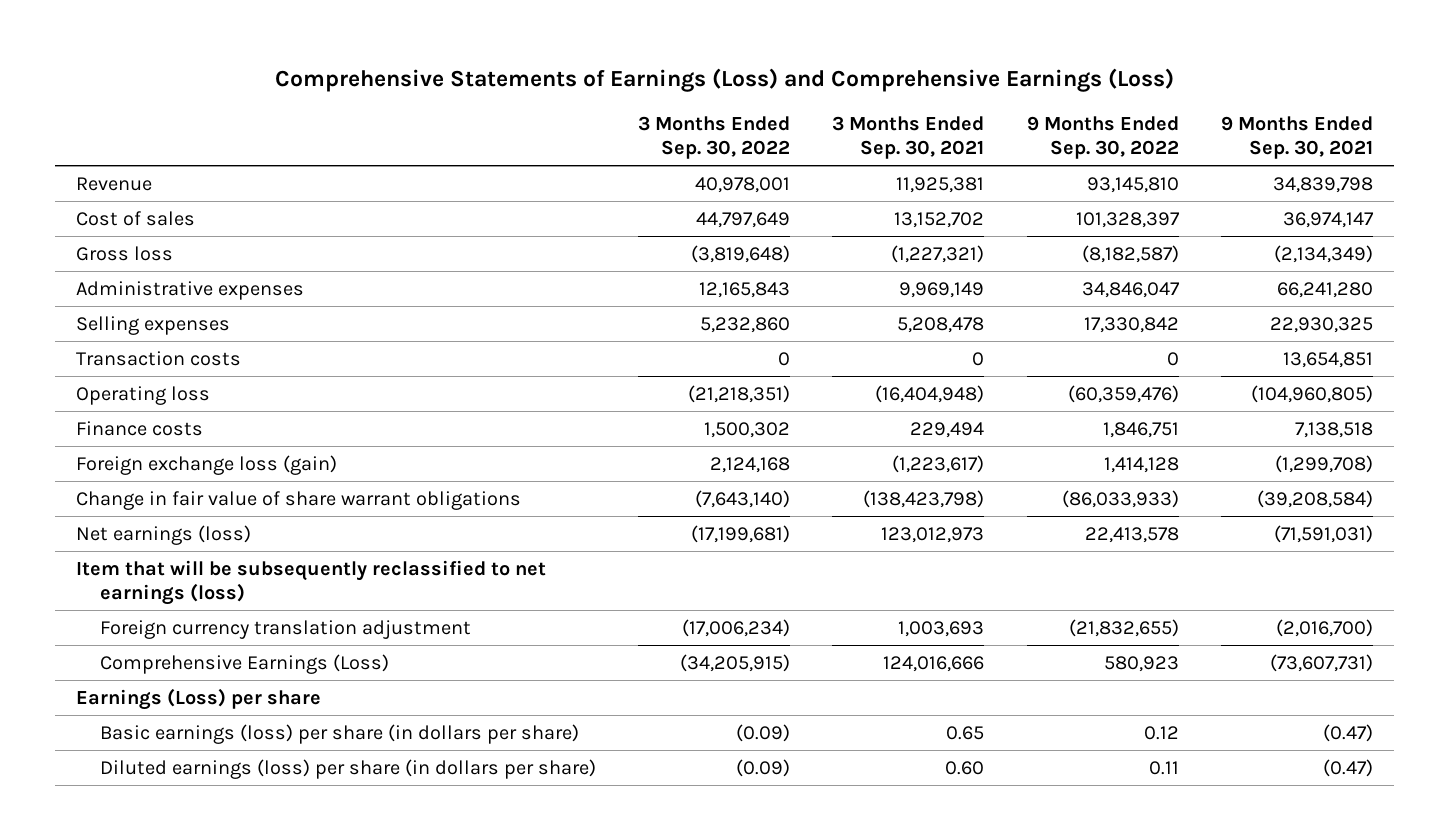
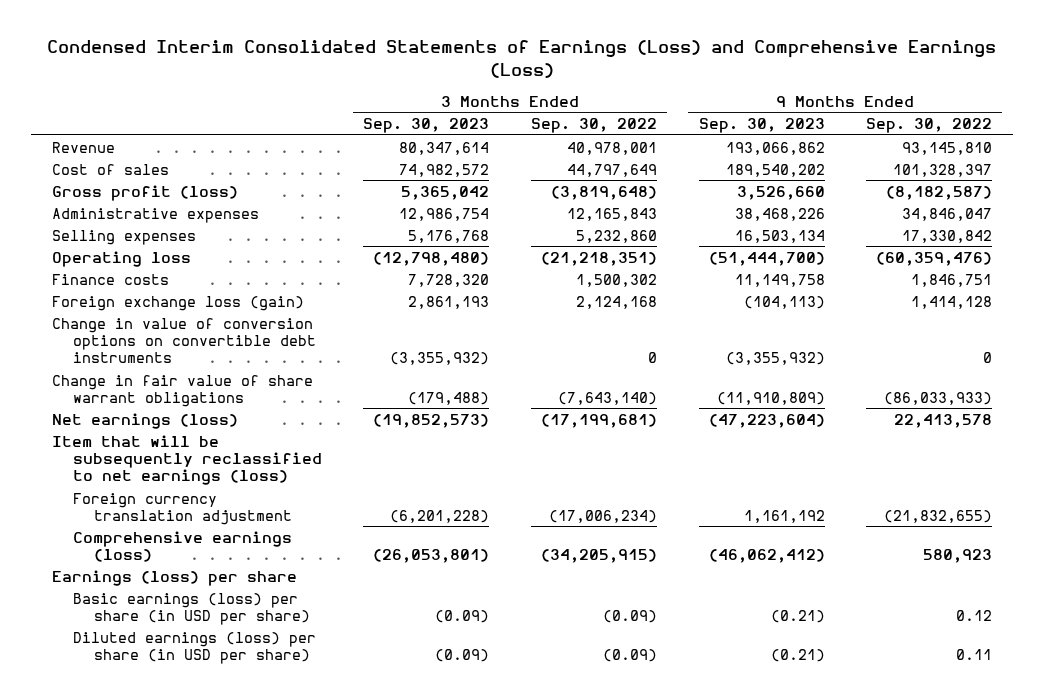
- Comprehensive Statements of Earnings (Loss) and Comprehensive Earnings (Loss)
+ Condensed Interim Consolidated Statements of Earnings (Loss) and Comprehensive Earnings (Loss)
- | 3 Months Ended Sep. 30, 2022 | 3 Months Ended Sep. 30, 2021 | 9 Months Ended Sep. 30, 2022 | 9 Months Ended Sep. 30, 2021
+ | 3 Months Ended Sep. 30, 2023 | 3 Months Ended Sep. 30, 2022 | 9 Months Ended Sep. 30, 2023 | 9 Months Ended Sep. 30, 2022
- Gross loss | (3,819,648) | (1,227,321) | (8,182,587) | (2,134,349)
+ Gross profit (loss) | 5,365,042 | (3,819,648) | 3,526,660 | (8,182,587)
- Transaction costs | 0 | 0 | 0 | 13,654,851
+ Change in value of conversion options on convertible debt instruments | (3,355,932) | 0 | (3,355,932) | 0
- Comprehensive Earnings (Loss) | (34,205,915) | 124,016,666 | 580,923 | (73,607,731)
- Earnings (Loss) per share
- Basic earnings (loss) per share (in dollars per share) | (0.09) | 0.65 | 0.12 | (0.47)
- Diluted earnings (loss) per share (in dollars per share) | (0.09) | 0.60 | 0.11 | (0.47)
+ Comprehensive earnings (loss) | (26,053,801) | (34,205,915) | (46,062,412) | 580,923
+ Earnings (loss) per share
+ Basic earnings (loss) per share (in USD per share) | (0.09) | (0.09) | (0.21) | 0.12
+ Diluted earnings (loss) per share (in USD per share) | (0.09) | (0.09) | (0.21) | 0.11

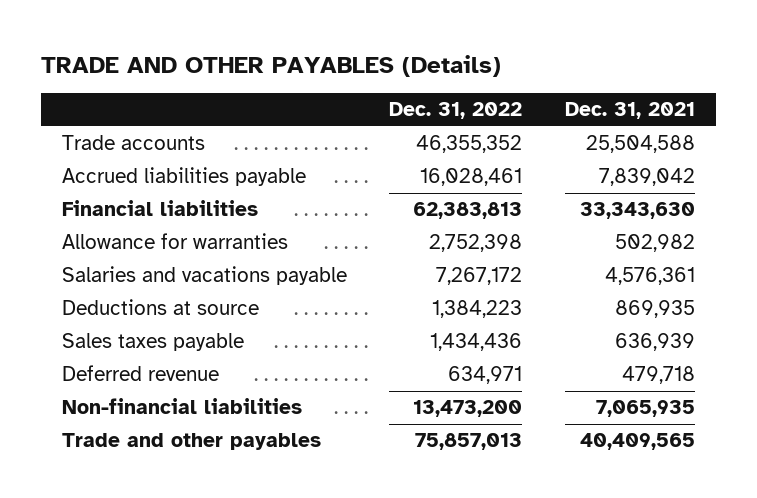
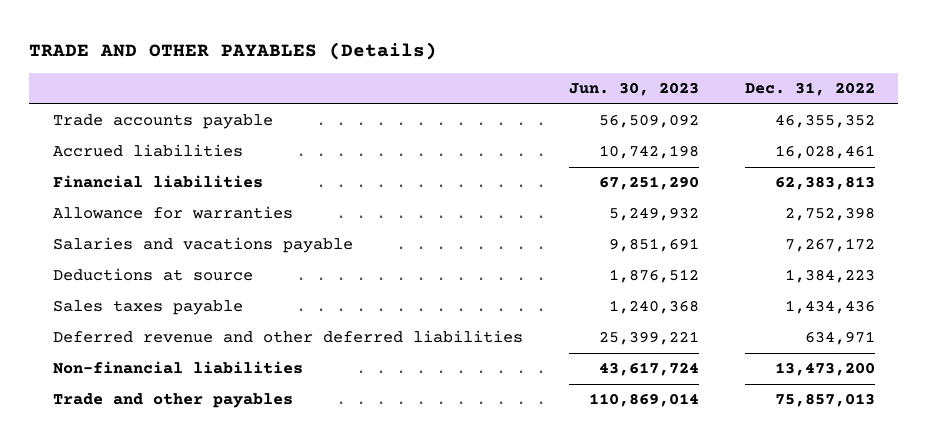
- | Dec. 31, 2022 | Dec. 31, 2021
+ | Jun. 30, 2023 | Dec. 31, 2022
- Trade accounts | 46,355,352 | 25,504,588
- Accrued liabilities payable | 16,028,461 | 7,839,042
+ Trade accounts payable | 56,509,092 | 46,355,352
+ Accrued liabilities | 10,742,198 | 16,028,461
- Deferred revenue | 634,971 | 479,718
+ Deferred revenue and other deferred liabilities | 25,399,221 | 634,971

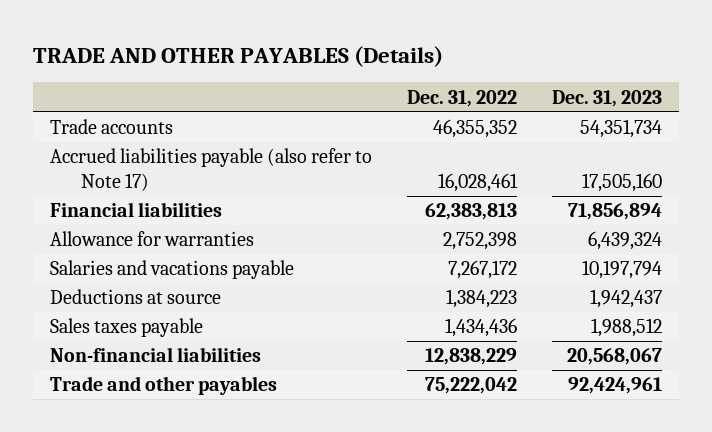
- | Jun. 30, 2023 | Dec. 31, 2022
+ | Dec. 31, 2022 | Dec. 31, 2023
- Trade accounts payable | 56,509,092 | 46,355,352
- Accrued liabilities | 10,742,198 | 16,028,461
+ Trade accounts | 46,355,352 | 54,351,734
+ Accrued liabilities payable (also refer to Note 17) | 16,028,461 | 17,505,160
- Deferred revenue and other deferred liabilities | 25,399,221 | 634,971
- Non-financial liabilities | 43,617,724 | 13,473,200
- Trade and other payables | 110,869,014 | 75,857,013
+ Non-financial liabilities | 12,838,229 | 20,568,067
+ Trade and other payables | 75,222,042 | 92,424,961

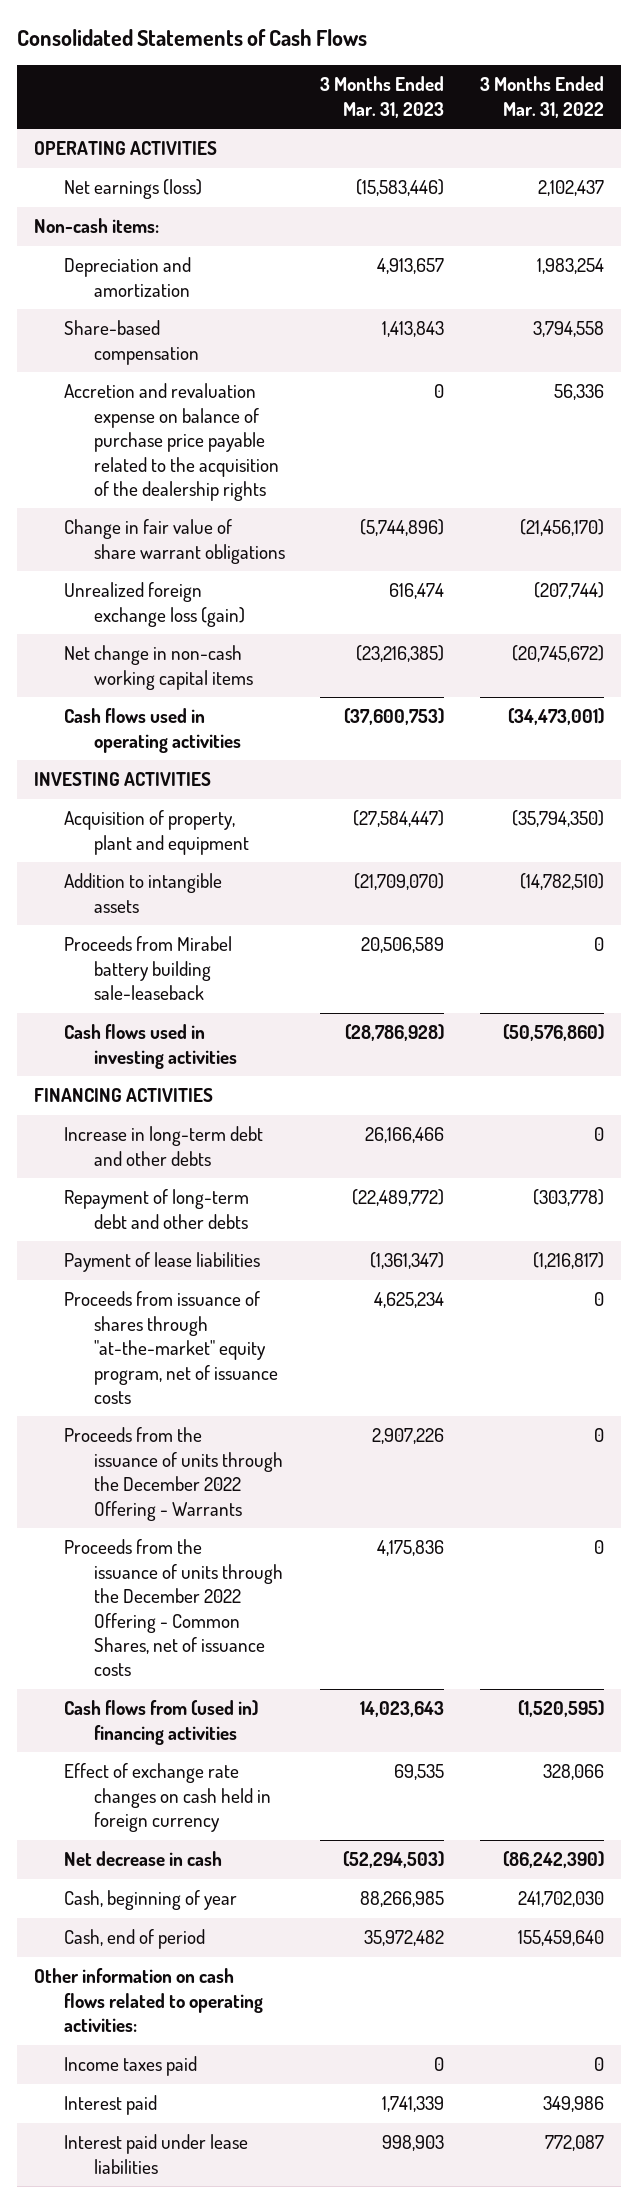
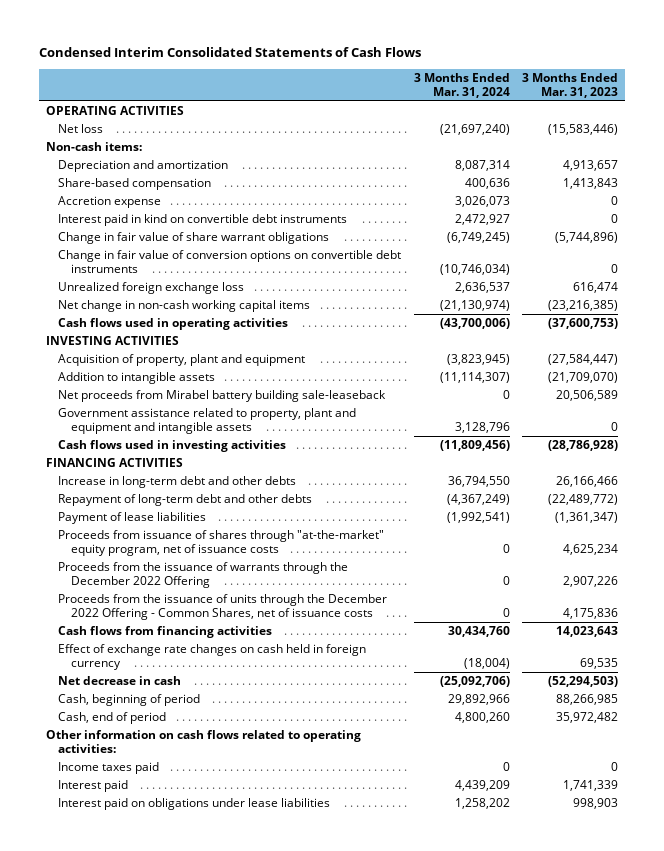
- Consolidated Statements of Cash Flows
+ Condensed Interim Consolidated Statements of Cash Flows
- | 3 Months Ended Mar. 31, 2023 | 3 Months Ended Mar. 31, 2022
+ | 3 Months Ended Mar. 31, 2024 | 3 Months Ended Mar. 31, 2023
- Net earnings (loss) | (15,583,446) | 2,102,437
+ Net loss | (21,697,240) | (15,583,446)
- Accretion and revaluation expense on balance of purchase price payable related to the acquisition of the dealership rights | 0 | 56,336
+ Accretion expense | 3,026,073 | 0
+ Interest paid in kind on convertible debt instruments | 2,472,927 | 0
- Unrealized foreign exchange loss (gain) | 616,474 | (207,744)
+ Change in fair value of conversion options on convertible debt instruments | (10,746,034) | 0
+ Unrealized foreign exchange loss | 2,636,537 | 616,474
- Proceeds from Mirabel battery building sale-leaseback | 20,506,589 | 0
+ Net proceeds from Mirabel battery building sale-leaseback | 0 | 20,506,589
+ Government assistance related to property, plant and equipment and intangible assets | 3,128,796 | 0
- Proceeds from the issuance of units through the December 2022 Offering - Warrants | 2,907,226 | 0
+ Proceeds from the issuance of warrants through the December 2022 Offering | 0 | 2,907,226
- Cash flows from (used in) financing activities | 14,023,643 | (1,520,595)
+ Cash flows from financing activities | 30,434,760 | 14,023,643
- Cash, beginning of year | 88,266,985 | 241,702,030
+ Cash, beginning of period | 29,892,966 | 88,266,985
- Interest paid under lease liabilities | 998,903 | 772,087
+ Interest paid on obligations under lease liabilities | 1,258,202 | 998,903

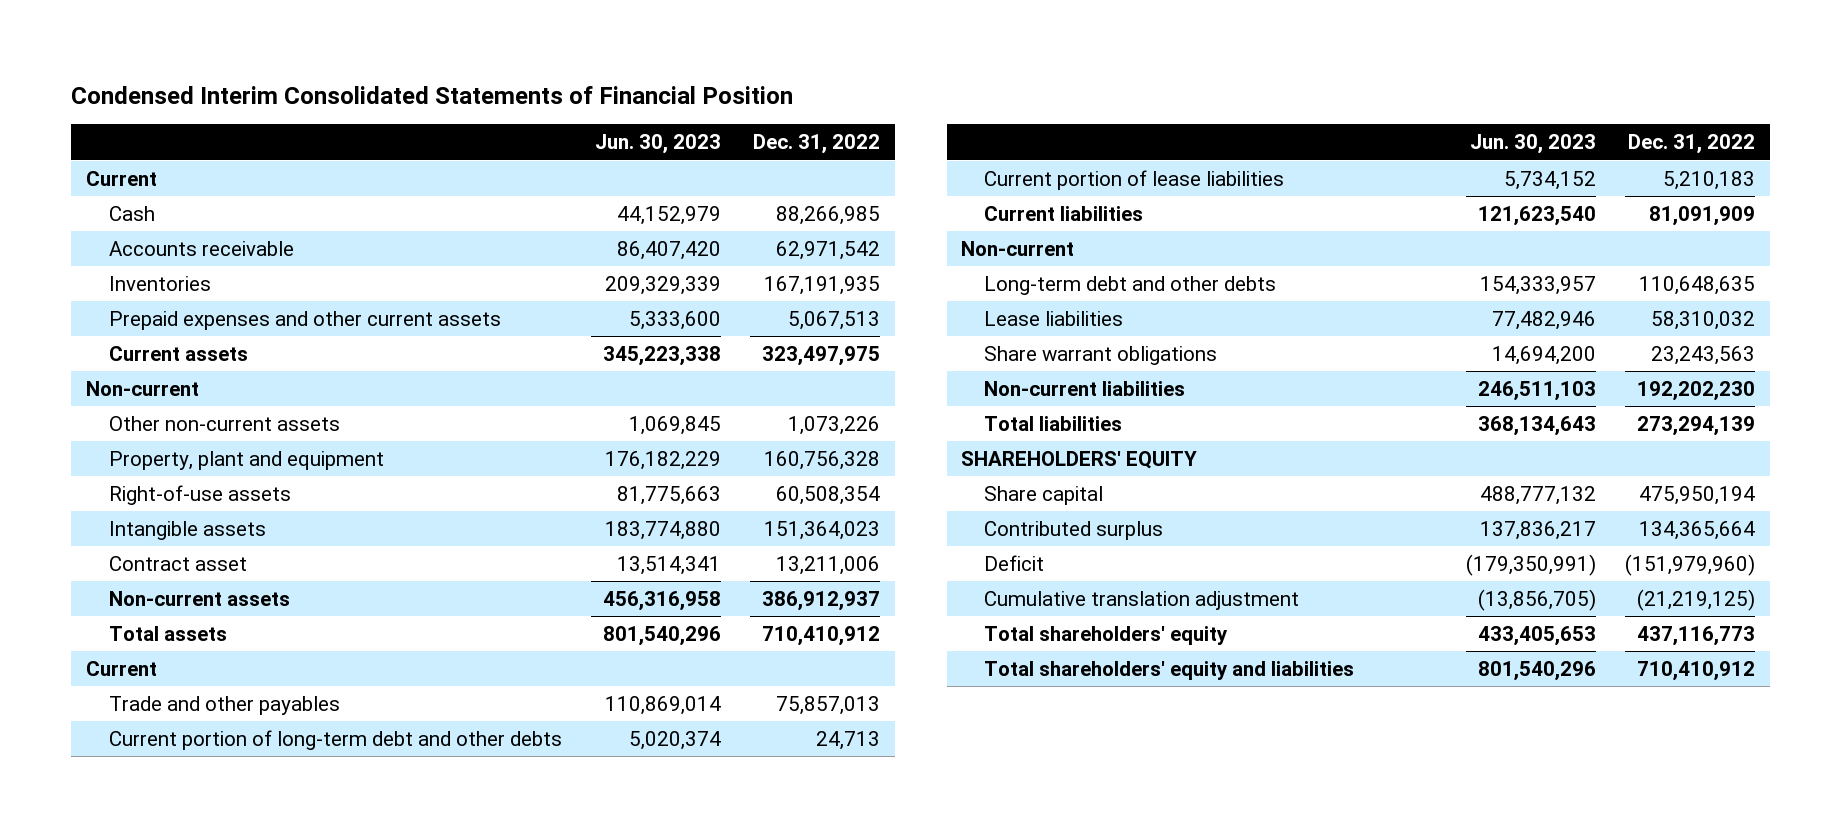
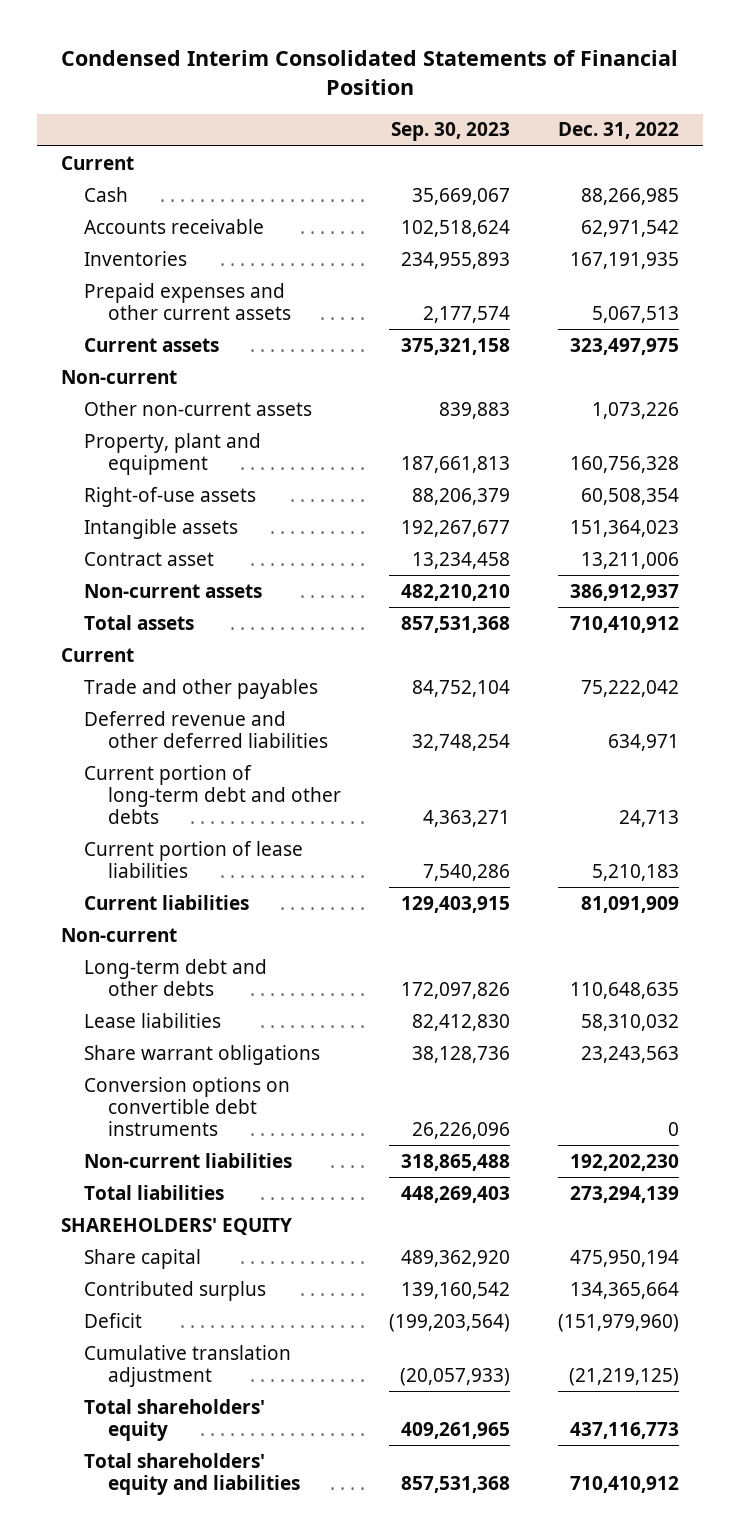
- | Jun. 30, 2023 | Dec. 31, 2022
+ | Sep. 30, 2023 | Dec. 31, 2022
- Trade and other payables | 110,869,014 | 75,857,013
+ Trade and other payables | 84,752,104 | 75,222,042
+ Deferred revenue and other deferred liabilities | 32,748,254 | 634,971
+ Conversion options on convertible debt instruments | 26,226,096 | 0

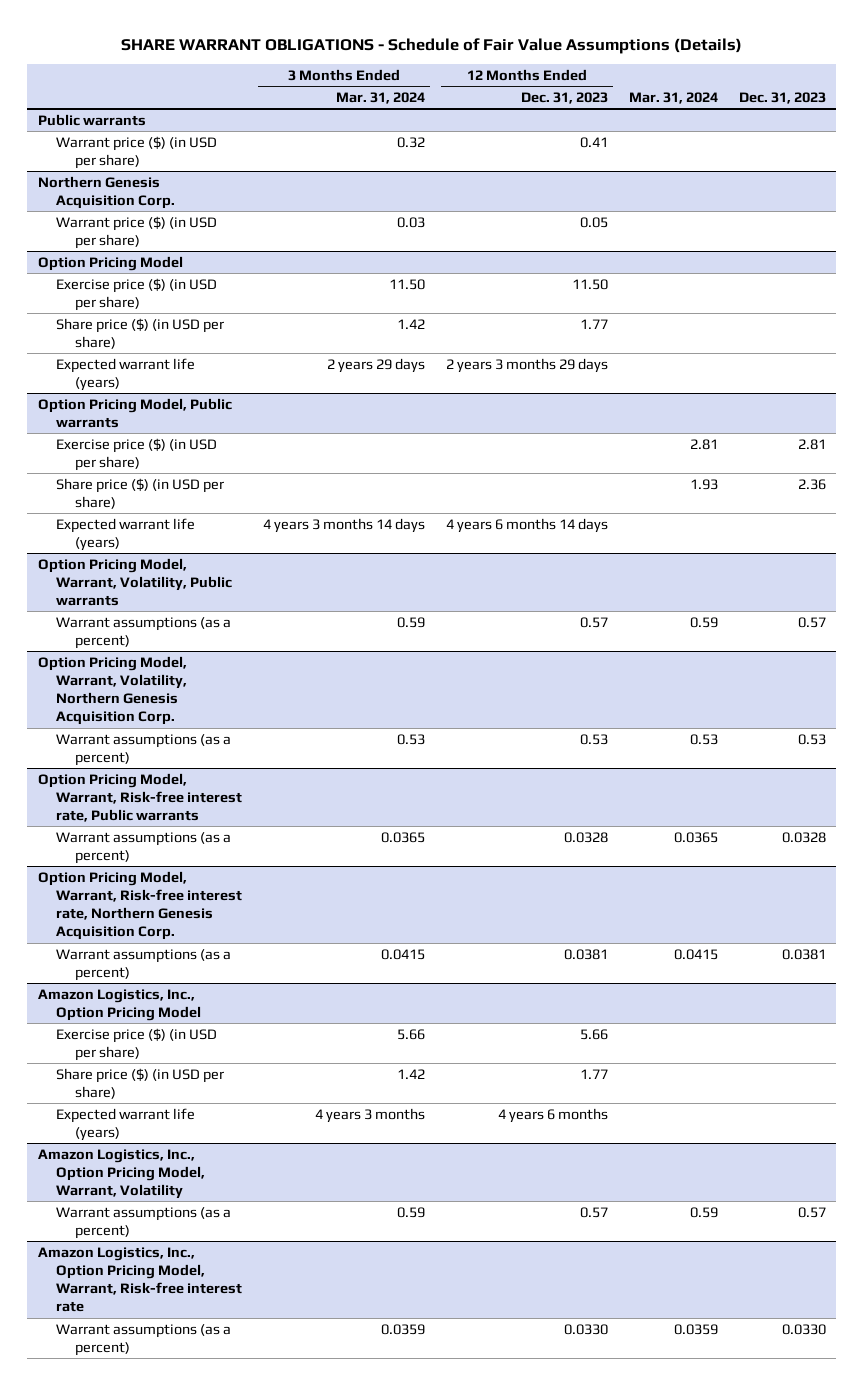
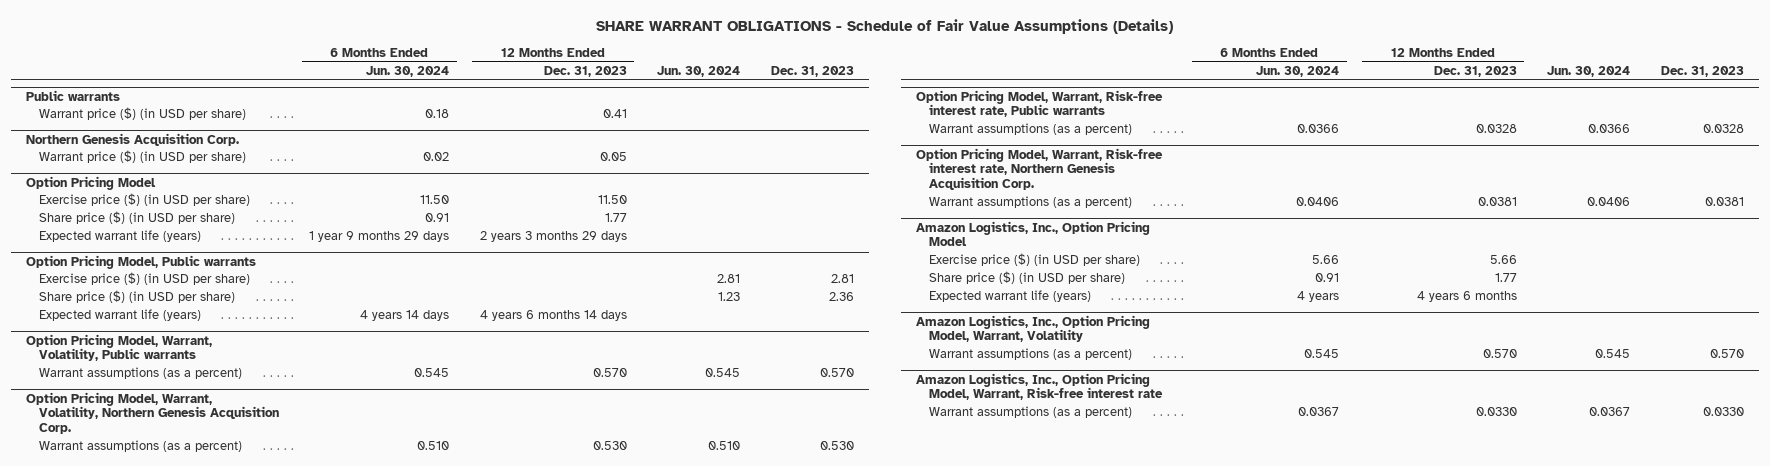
- | 3 Months Ended Mar. 31, 2024 | 12 Months Ended Dec. 31, 2023 | Mar. 31, 2024 | Dec. 31, 2023
+ | 6 Months Ended Jun. 30, 2024 | 12 Months Ended Dec. 31, 2023 | Jun. 30, 2024 | Dec. 31, 2023
@ Option Pricing Model, Warrant, Volatility, Public warrants
- Warrant assumptions (as a percent) | 0.59 | 0.57 | 0.59 | 0.57
+ Warrant assumptions (as a percent) | 0.545 | 0.570 | 0.545 | 0.570
@ Option Pricing Model, Warrant, Volatility, Northern Genesis Acquisition Corp.
- Warrant assumptions (as a percent) | 0.53 | 0.53 | 0.53 | 0.53
+ Warrant assumptions (as a percent) | 0.510 | 0.530 | 0.510 | 0.530
@ Amazon Logistics, Inc., Option Pricing Model, Warrant, Volatility
- Warrant assumptions (as a percent) | 0.59 | 0.57 | 0.59 | 0.57
+ Warrant assumptions (as a percent) | 0.545 | 0.570 | 0.545 | 0.570

